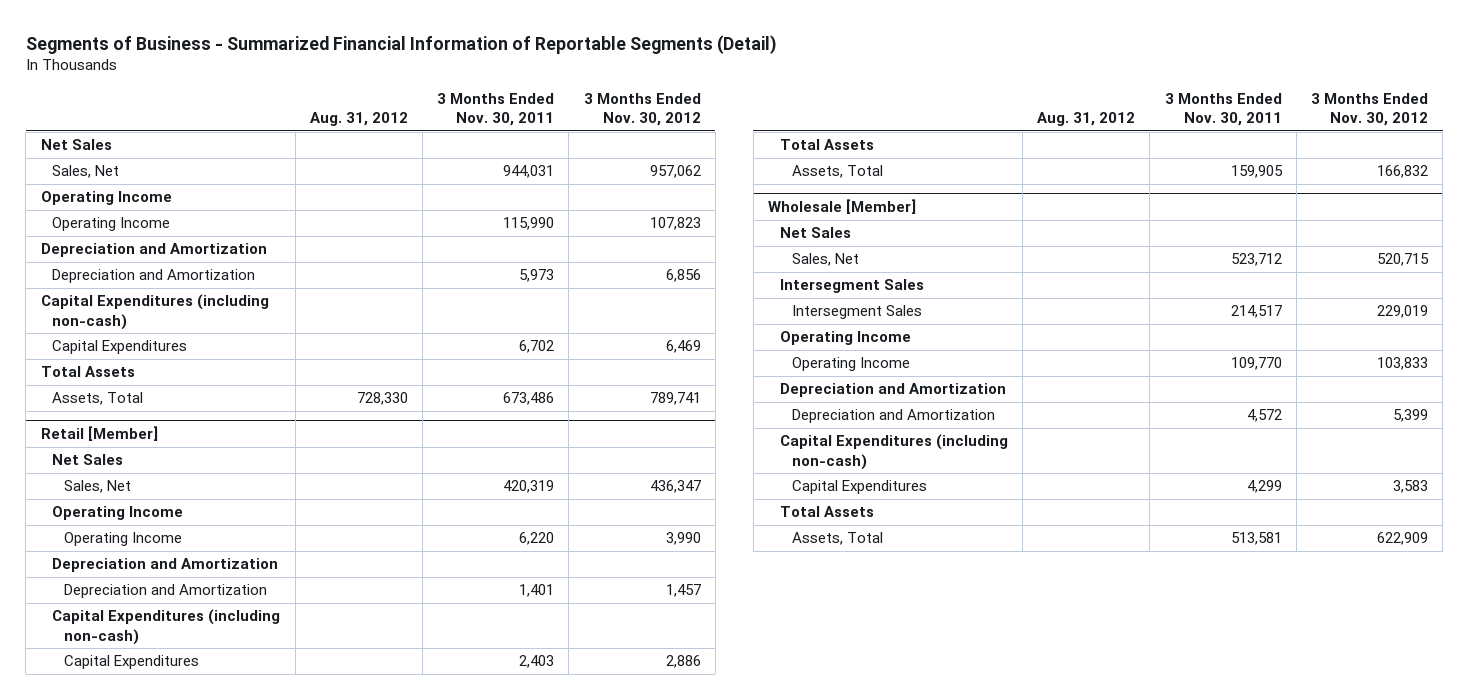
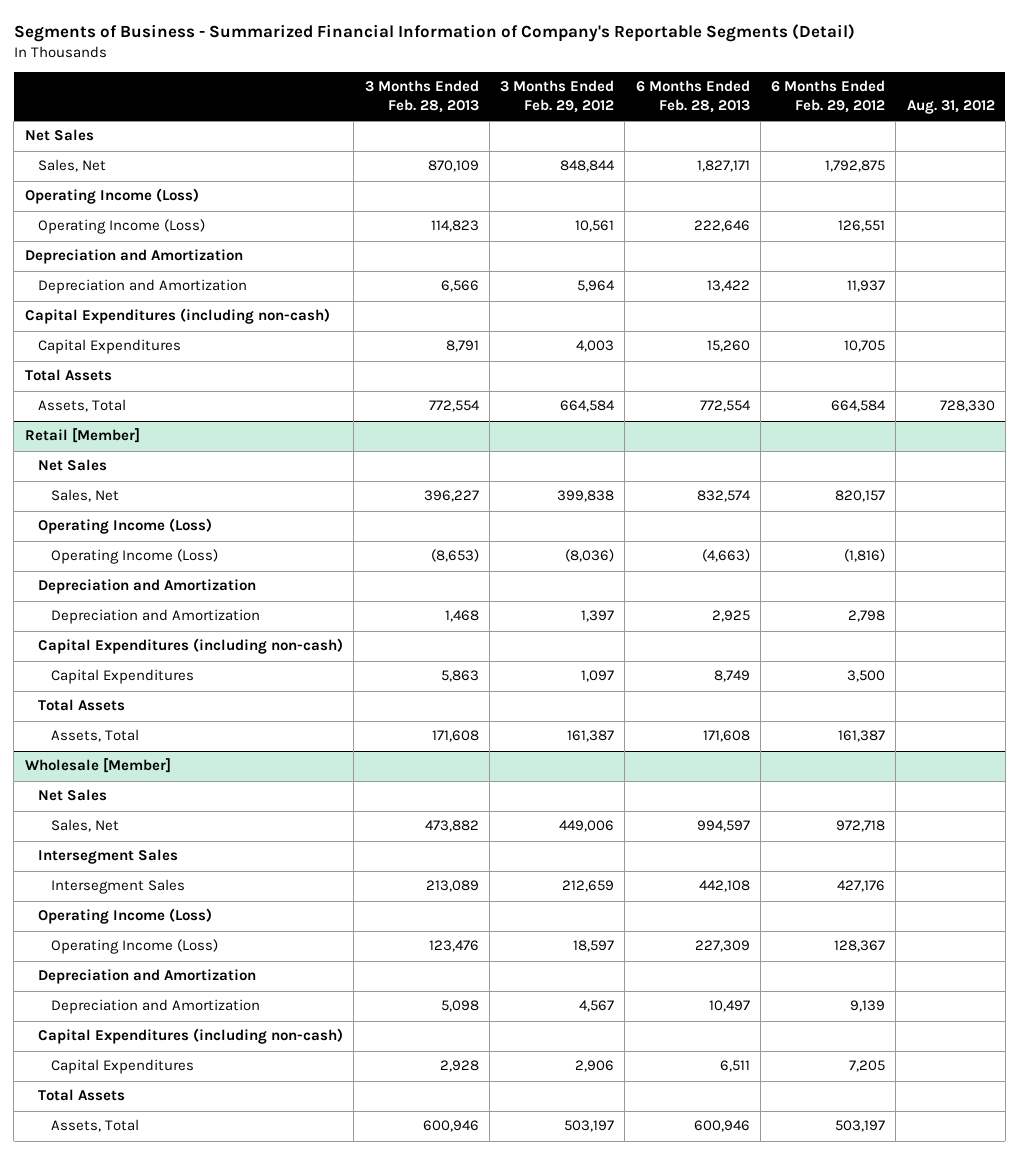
- Segments of Business - Summarized Financial Information of Reportable Segments (Detail)
+ Segments of Business - Summarized Financial Information of Company's Reportable Segments (Detail)
- | Aug. 31, 2012 | 3 Months Ended Nov. 30, 2011 | 3 Months Ended Nov. 30, 2012
+ | 3 Months Ended Feb. 28, 2013 | 3 Months Ended Feb. 29, 2012 | 6 Months Ended Feb. 28, 2013 | 6 Months Ended Feb. 29, 2012 | Aug. 31, 2012
- Operating Income
- Operating Income | | 115,990 | 107,823
+ Operating Income (Loss)
+ Operating Income (Loss) | 114,823 | 10,561 | 222,646 | 126,551 |
@ Retail [Member]
- Operating Income
- Operating Income | | 6,220 | 3,990
+ Operating Income (Loss)
+ Operating Income (Loss) | (8,653) | (8,036) | (4,663) | (1,816) |
@ Wholesale [Member]
- Operating Income
- Operating Income | | 109,770 | 103,833
+ Operating Income (Loss)
+ Operating Income (Loss) | 123,476 | 18,597 | 227,309 | 128,367 |

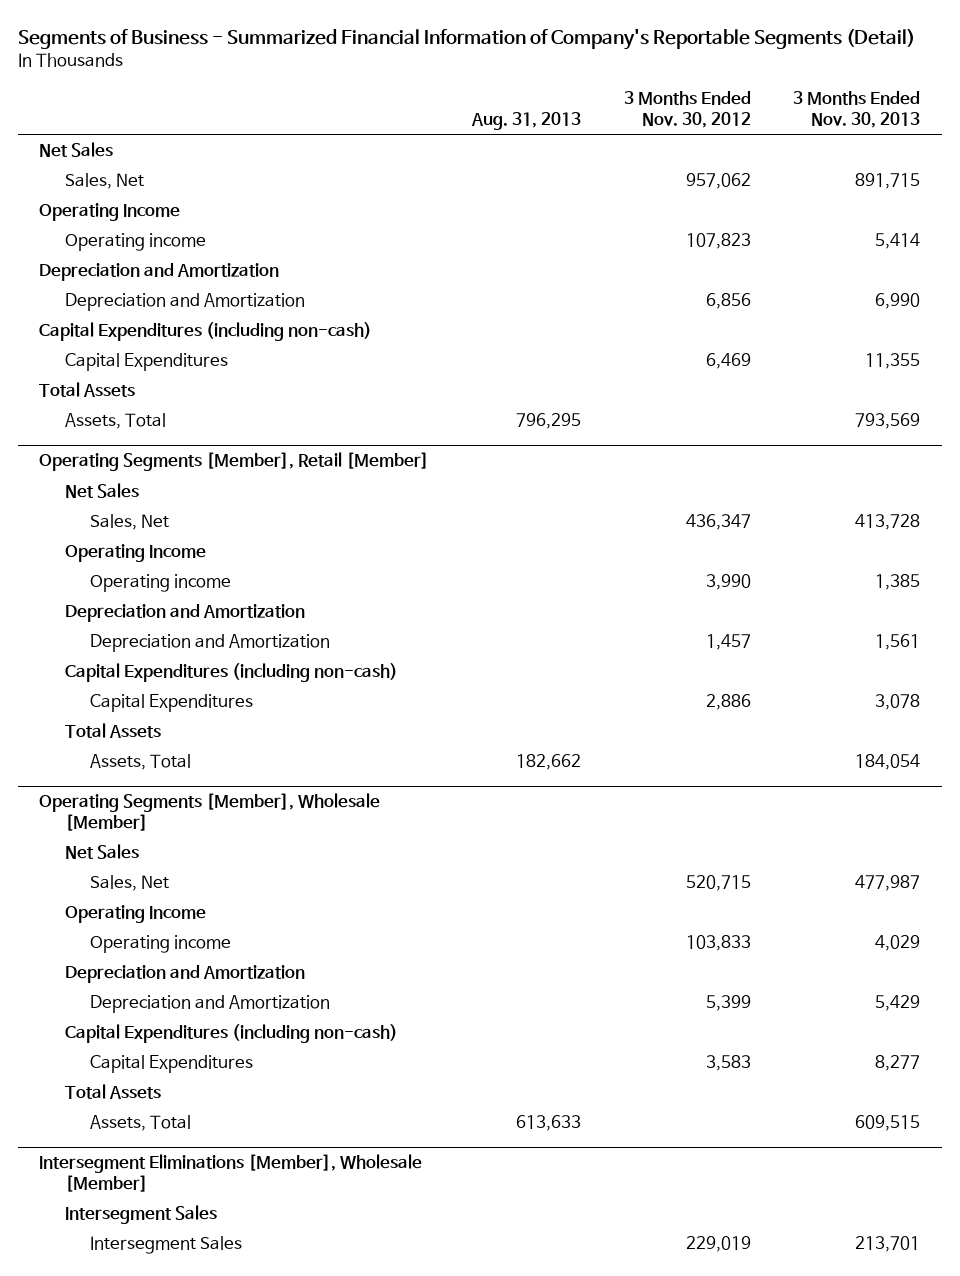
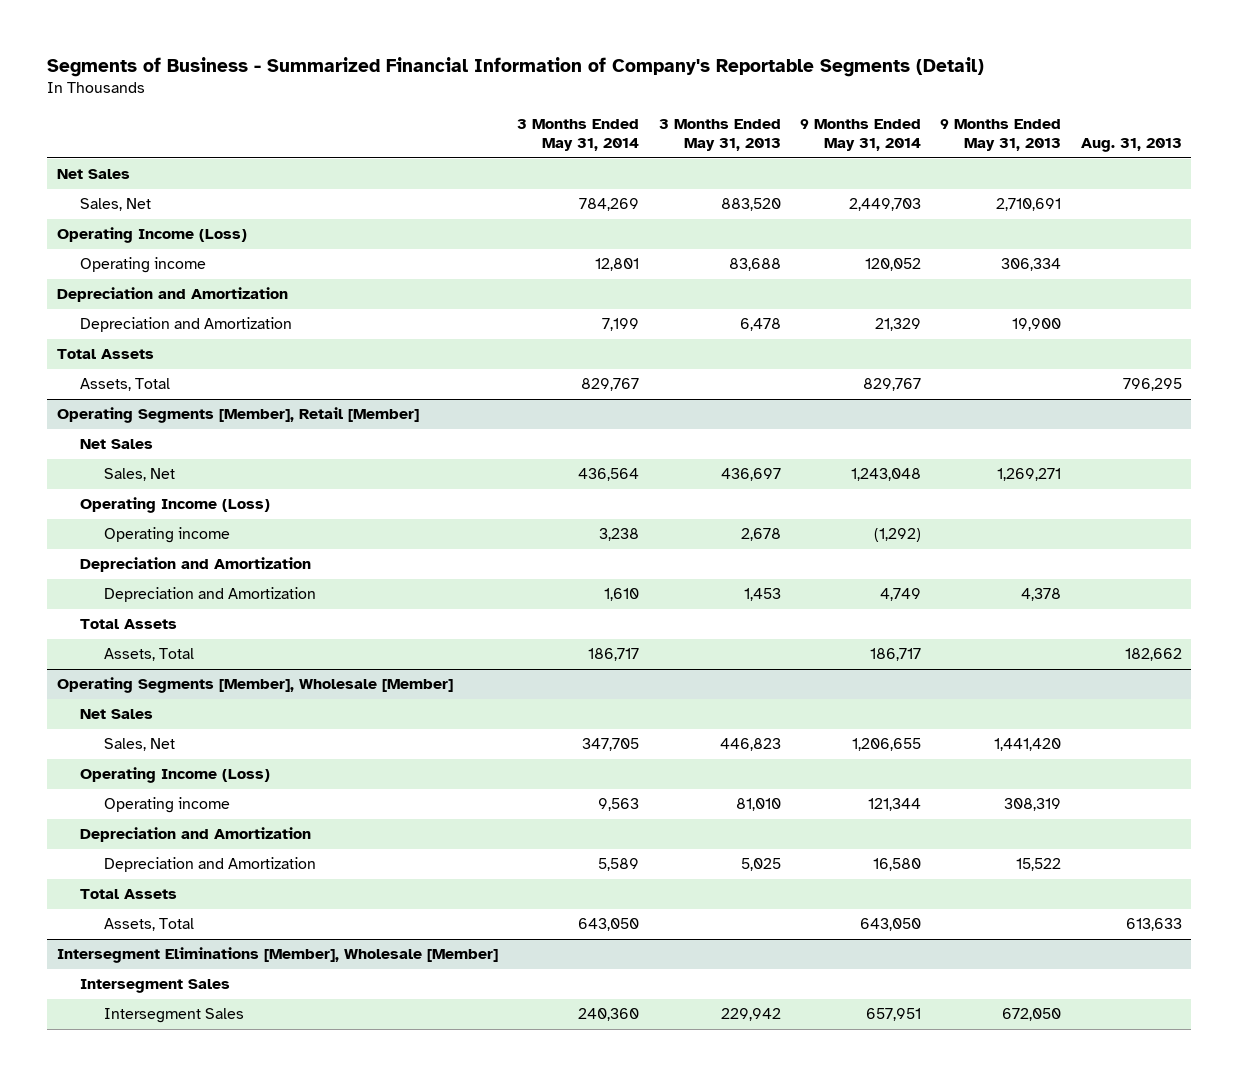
- | Aug. 31, 2013 | 3 Months Ended Nov. 30, 2012 | 3 Months Ended Nov. 30, 2013
+ | 3 Months Ended May 31, 2014 | 3 Months Ended May 31, 2013 | 9 Months Ended May 31, 2014 | 9 Months Ended May 31, 2013 | Aug. 31, 2013
- Operating Income
+ Operating Income (Loss)
- Capital Expenditures (including non-cash)
- Capital Expenditures | | 6,469 | 11,355
@ Operating Segments [Member], Retail [Member]
- Operating Income
+ Operating Income (Loss)
- Capital Expenditures (including non-cash)
- Capital Expenditures | | 2,886 | 3,078
@ Operating Segments [Member], Wholesale [Member]
- Operating Income
+ Operating Income (Loss)
- Capital Expenditures (including non-cash)
- Capital Expenditures | | 3,583 | 8,277

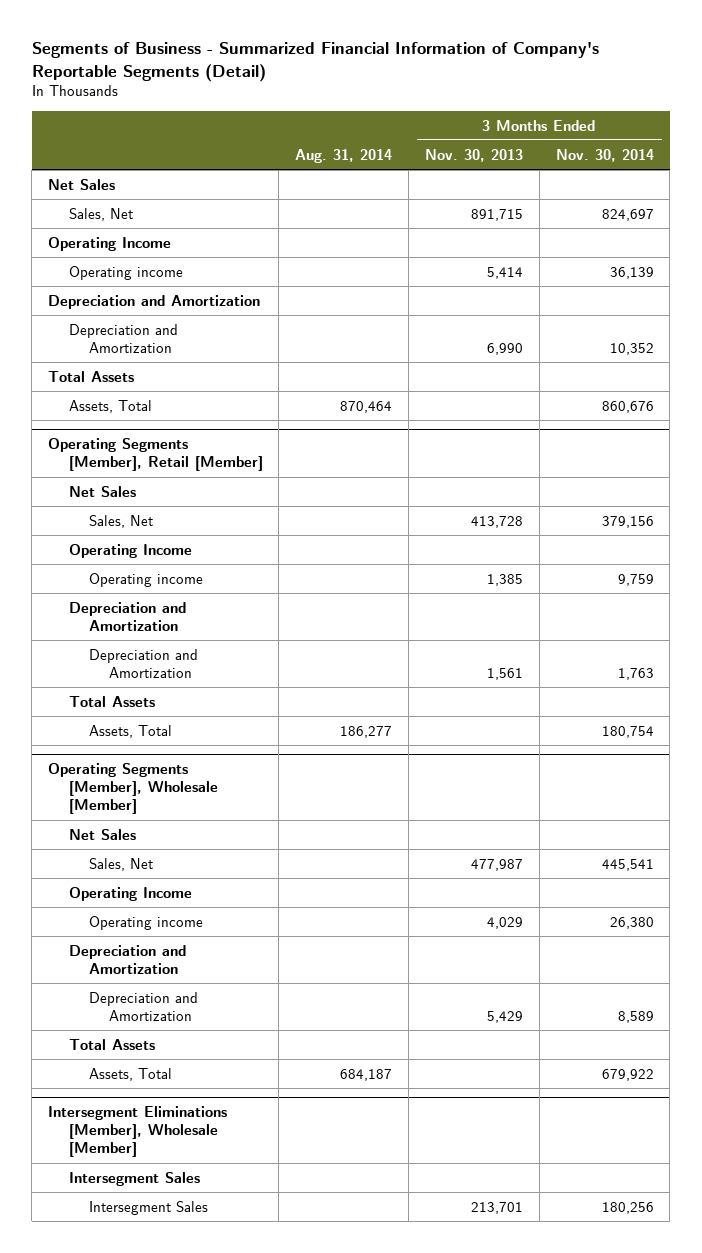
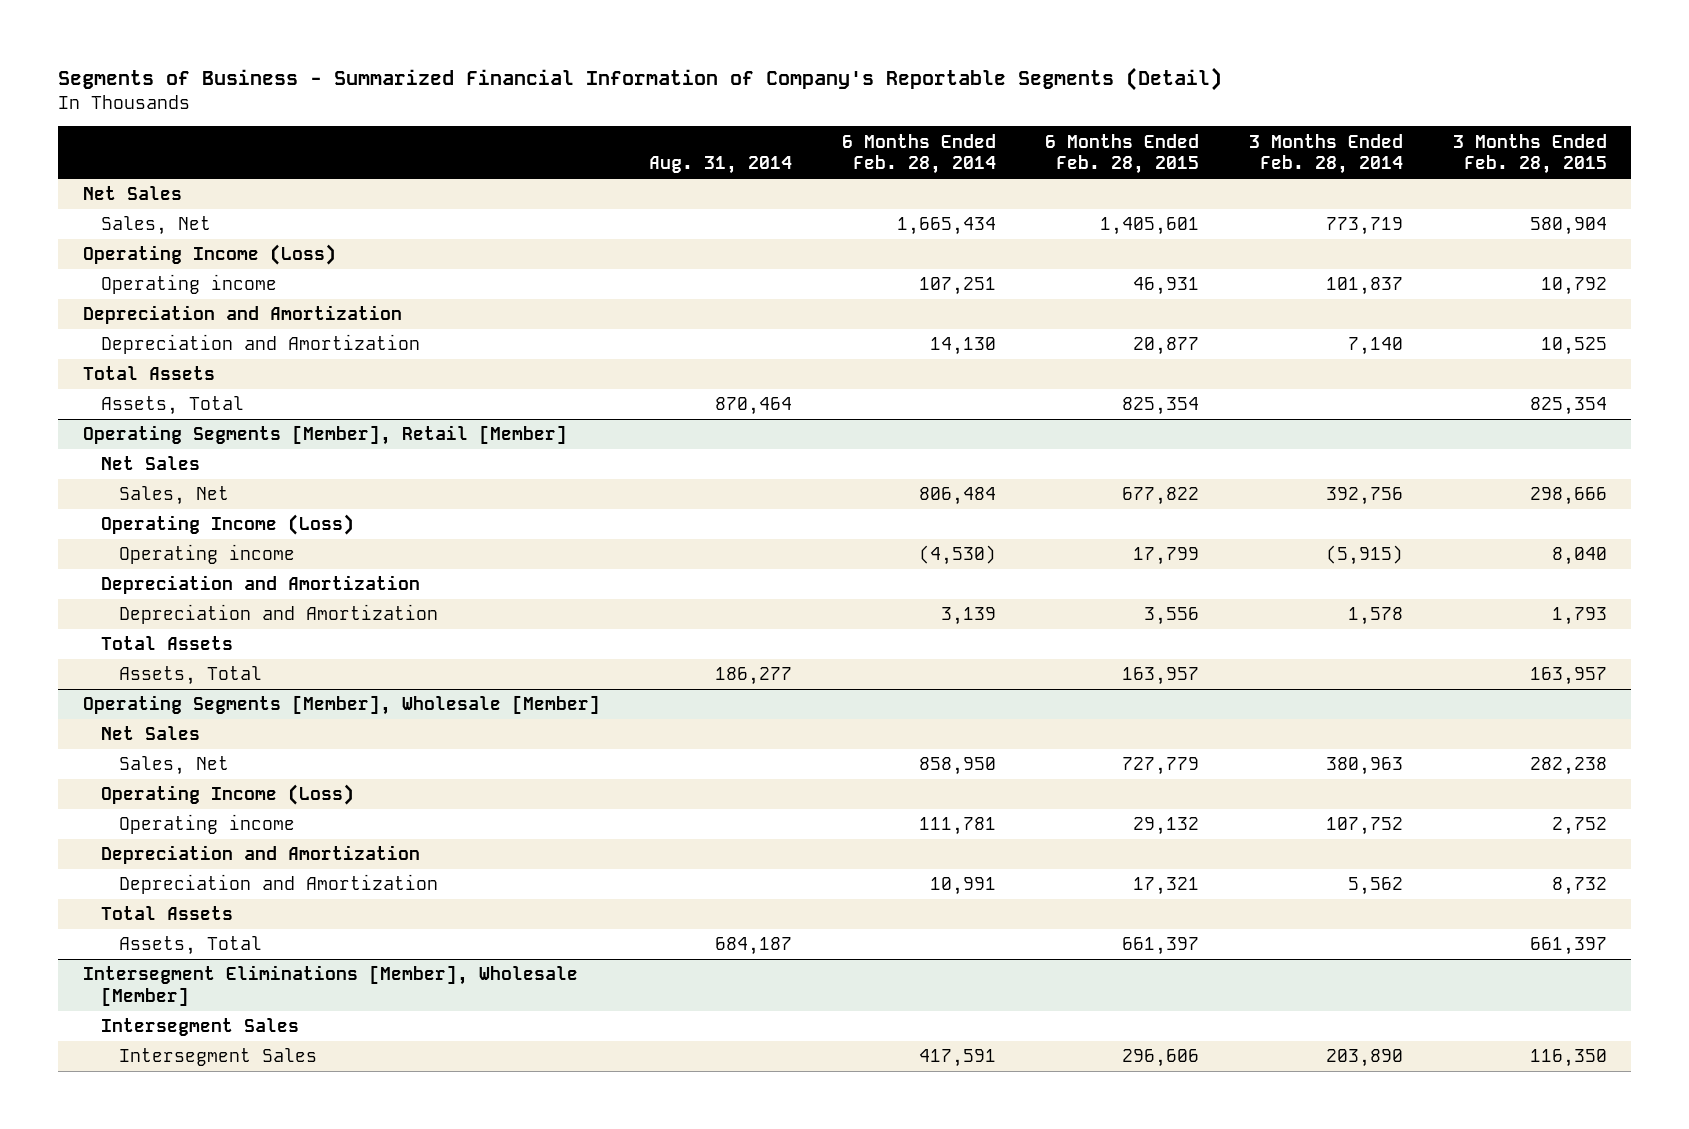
- | Aug. 31, 2014 | 3 Months Ended Nov. 30, 2013 | 3 Months Ended Nov. 30, 2014
+ | Aug. 31, 2014 | 6 Months Ended Feb. 28, 2014 | 6 Months Ended Feb. 28, 2015 | 3 Months Ended Feb. 28, 2014 | 3 Months Ended Feb. 28, 2015
- Operating Income
+ Operating Income (Loss)
@ Operating Segments [Member], Retail [Member]
- Operating Income
+ Operating Income (Loss)
@ Operating Segments [Member], Wholesale [Member]
- Operating Income
+ Operating Income (Loss)

